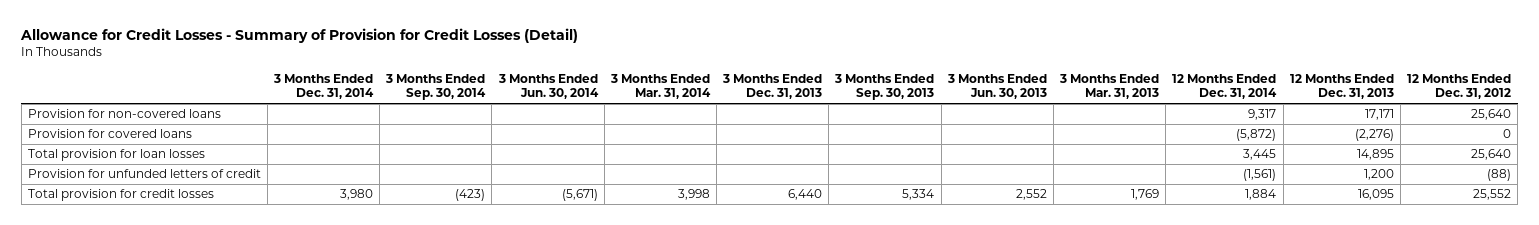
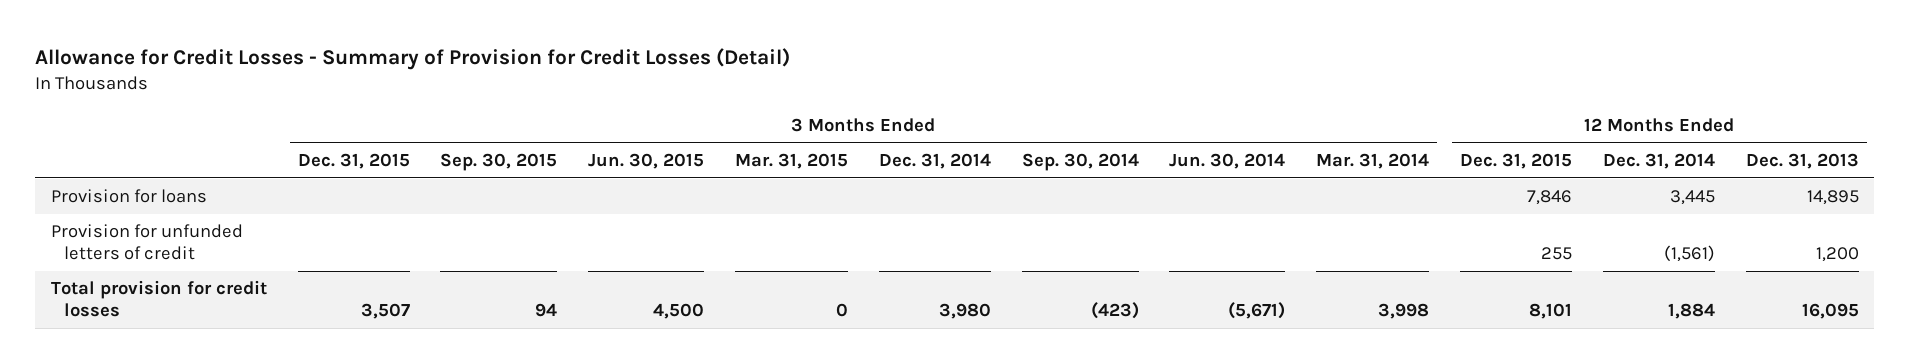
- | 3 Months Ended Dec. 31, 2014 | 3 Months Ended Sep. 30, 2014 | 3 Months Ended Jun. 30, 2014 | 3 Months Ended Mar. 31, 2014 | 3 Months Ended Dec. 31, 2013 | 3 Months Ended Sep. 30, 2013 | 3 Months Ended Jun. 30, 2013 | 3 Months Ended Mar. 31, 2013 | 12 Months Ended Dec. 31, 2014 | 12 Months Ended Dec. 31, 2013 | 12 Months Ended Dec. 31, 2012
+ | 3 Months Ended Dec. 31, 2015 | 3 Months Ended Sep. 30, 2015 | 3 Months Ended Jun. 30, 2015 | 3 Months Ended Mar. 31, 2015 | 3 Months Ended Dec. 31, 2014 | 3 Months Ended Sep. 30, 2014 | 3 Months Ended Jun. 30, 2014 | 3 Months Ended Mar. 31, 2014 | 12 Months Ended Dec. 31, 2015 | 12 Months Ended Dec. 31, 2014 | 12 Months Ended Dec. 31, 2013
- Provision for non-covered loans | | | | | | | | | 9,317 | 17,171 | 25,640
- Provision for covered loans | | | | | | | | | (5,872) | (2,276) | 0
- Total provision for loan losses | | | | | | | | | 3,445 | 14,895 | 25,640
+ Provision for loans | | | | | | | | | 7,846 | 3,445 | 14,895

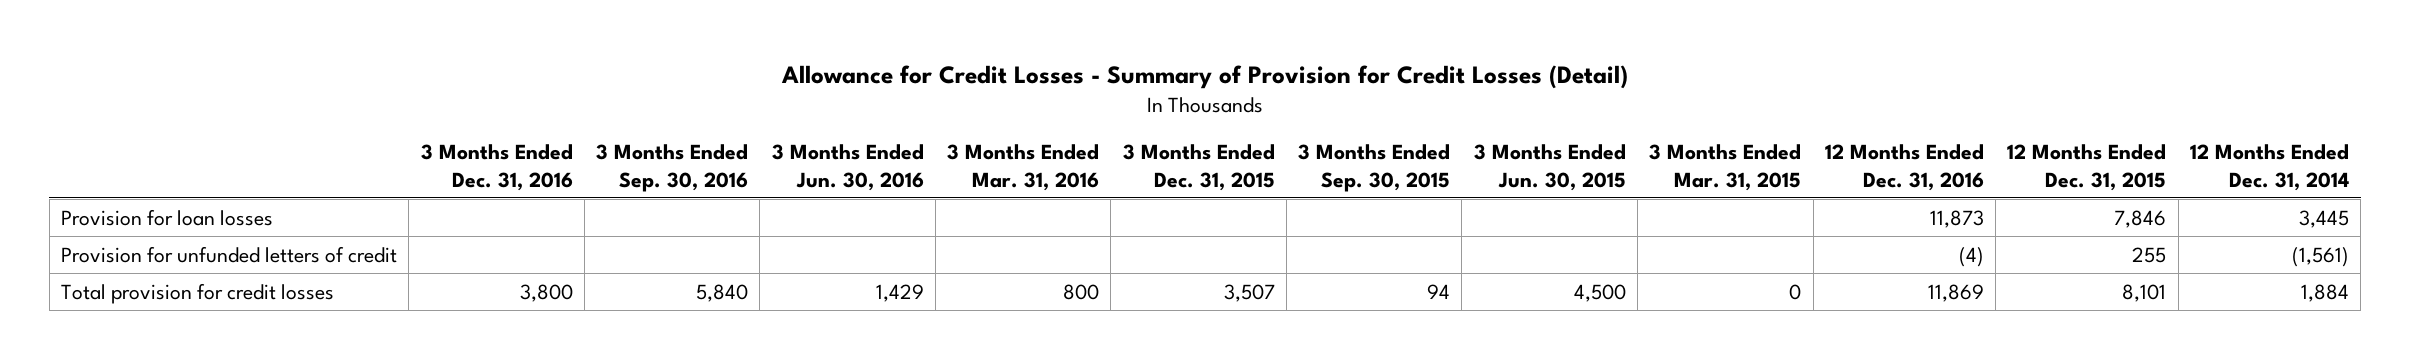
- | 3 Months Ended Dec. 31, 2015 | 3 Months Ended Sep. 30, 2015 | 3 Months Ended Jun. 30, 2015 | 3 Months Ended Mar. 31, 2015 | 3 Months Ended Dec. 31, 2014 | 3 Months Ended Sep. 30, 2014 | 3 Months Ended Jun. 30, 2014 | 3 Months Ended Mar. 31, 2014 | 12 Months Ended Dec. 31, 2015 | 12 Months Ended Dec. 31, 2014 | 12 Months Ended Dec. 31, 2013
+ | 3 Months Ended Dec. 31, 2016 | 3 Months Ended Sep. 30, 2016 | 3 Months Ended Jun. 30, 2016 | 3 Months Ended Mar. 31, 2016 | 3 Months Ended Dec. 31, 2015 | 3 Months Ended Sep. 30, 2015 | 3 Months Ended Jun. 30, 2015 | 3 Months Ended Mar. 31, 2015 | 12 Months Ended Dec. 31, 2016 | 12 Months Ended Dec. 31, 2015 | 12 Months Ended Dec. 31, 2014
- Provision for loans | | | | | | | | | 7,846 | 3,445 | 14,895
+ Provision for loan losses | | | | | | | | | 11,873 | 7,846 | 3,445

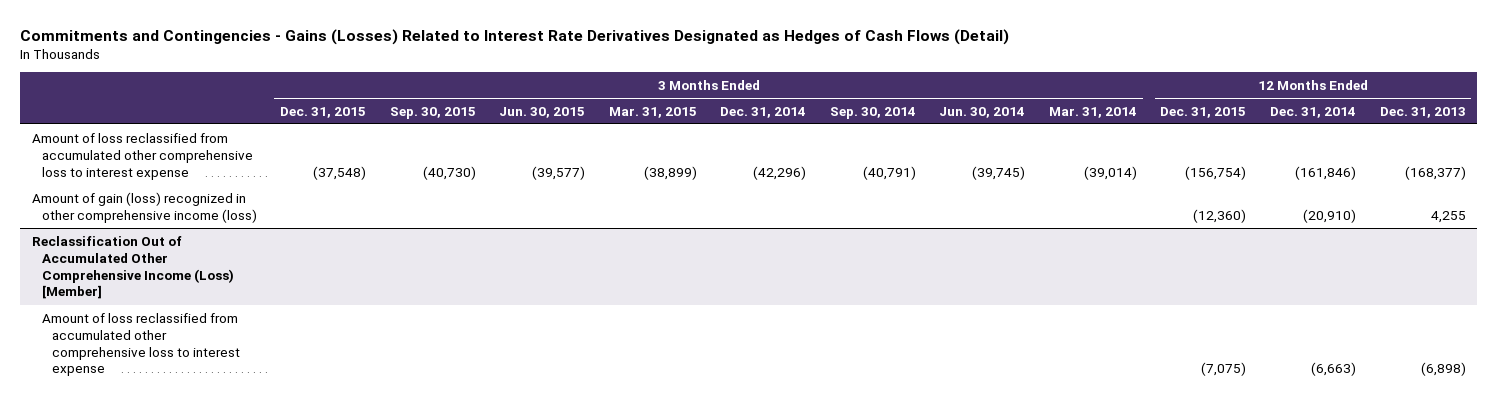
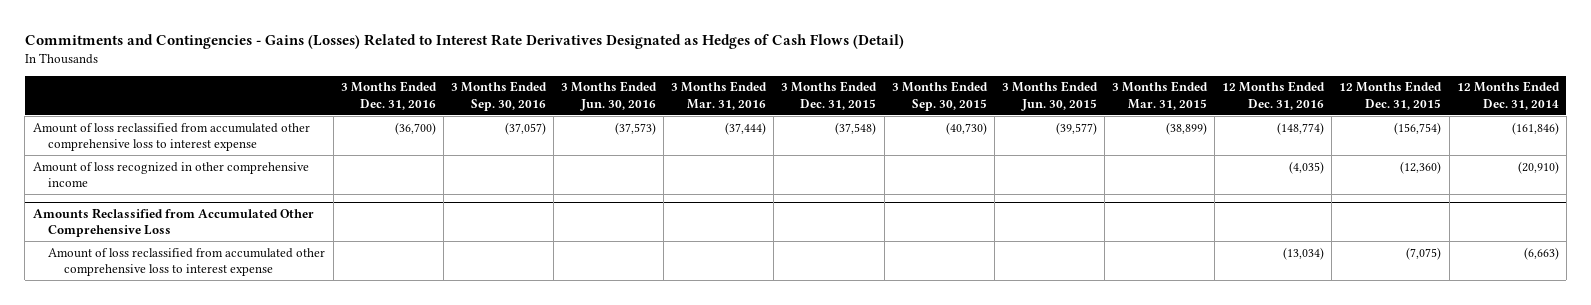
- | 3 Months Ended Dec. 31, 2015 | 3 Months Ended Sep. 30, 2015 | 3 Months Ended Jun. 30, 2015 | 3 Months Ended Mar. 31, 2015 | 3 Months Ended Dec. 31, 2014 | 3 Months Ended Sep. 30, 2014 | 3 Months Ended Jun. 30, 2014 | 3 Months Ended Mar. 31, 2014 | 12 Months Ended Dec. 31, 2015 | 12 Months Ended Dec. 31, 2014 | 12 Months Ended Dec. 31, 2013
+ | 3 Months Ended Dec. 31, 2016 | 3 Months Ended Sep. 30, 2016 | 3 Months Ended Jun. 30, 2016 | 3 Months Ended Mar. 31, 2016 | 3 Months Ended Dec. 31, 2015 | 3 Months Ended Sep. 30, 2015 | 3 Months Ended Jun. 30, 2015 | 3 Months Ended Mar. 31, 2015 | 12 Months Ended Dec. 31, 2016 | 12 Months Ended Dec. 31, 2015 | 12 Months Ended Dec. 31, 2014
- Amount of gain (loss) recognized in other comprehensive income (loss) | | | | | | | | | (12,360) | (20,910) | 4,255
- Reclassification Out of Accumulated Other Comprehensive Income (Loss) [Member]
+ Amount of loss recognized in other comprehensive income | | | | | | | | | (4,035) | (12,360) | (20,910)
+ Amounts Reclassified from Accumulated Other Comprehensive Loss

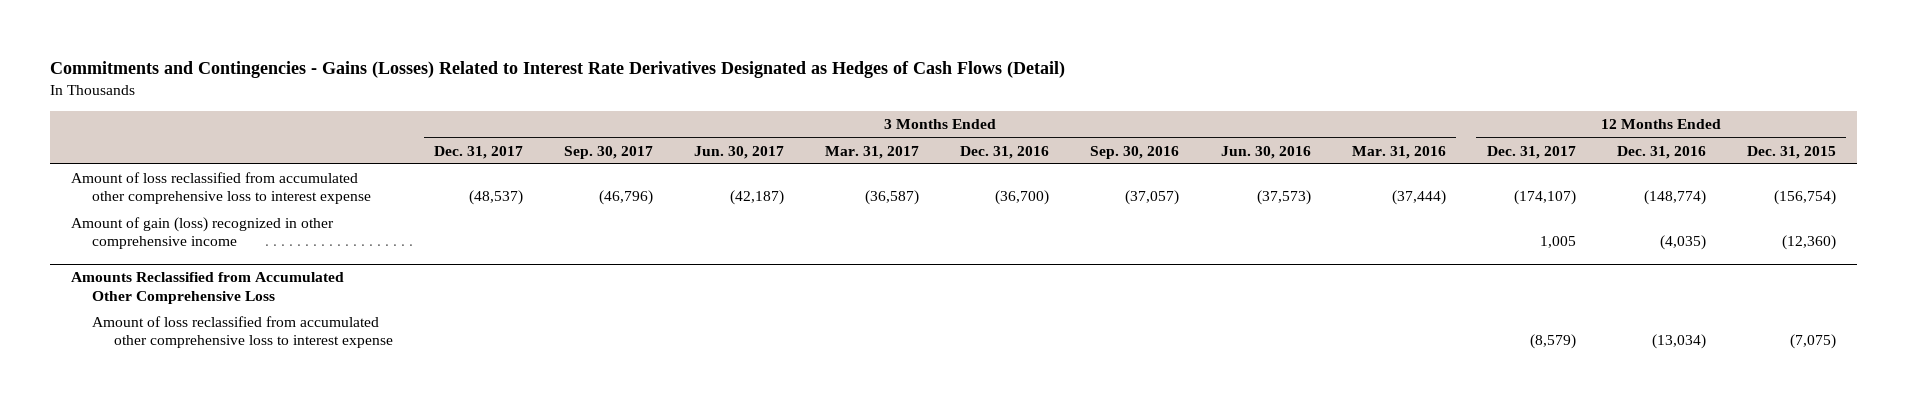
- | 3 Months Ended Dec. 31, 2016 | 3 Months Ended Sep. 30, 2016 | 3 Months Ended Jun. 30, 2016 | 3 Months Ended Mar. 31, 2016 | 3 Months Ended Dec. 31, 2015 | 3 Months Ended Sep. 30, 2015 | 3 Months Ended Jun. 30, 2015 | 3 Months Ended Mar. 31, 2015 | 12 Months Ended Dec. 31, 2016 | 12 Months Ended Dec. 31, 2015 | 12 Months Ended Dec. 31, 2014
+ | 3 Months Ended Dec. 31, 2017 | 3 Months Ended Sep. 30, 2017 | 3 Months Ended Jun. 30, 2017 | 3 Months Ended Mar. 31, 2017 | 3 Months Ended Dec. 31, 2016 | 3 Months Ended Sep. 30, 2016 | 3 Months Ended Jun. 30, 2016 | 3 Months Ended Mar. 31, 2016 | 12 Months Ended Dec. 31, 2017 | 12 Months Ended Dec. 31, 2016 | 12 Months Ended Dec. 31, 2015
- Amount of loss recognized in other comprehensive income | | | | | | | | | (4,035) | (12,360) | (20,910)
+ Amount of gain (loss) recognized in other comprehensive income | | | | | | | | | 1,005 | (4,035) | (12,360)

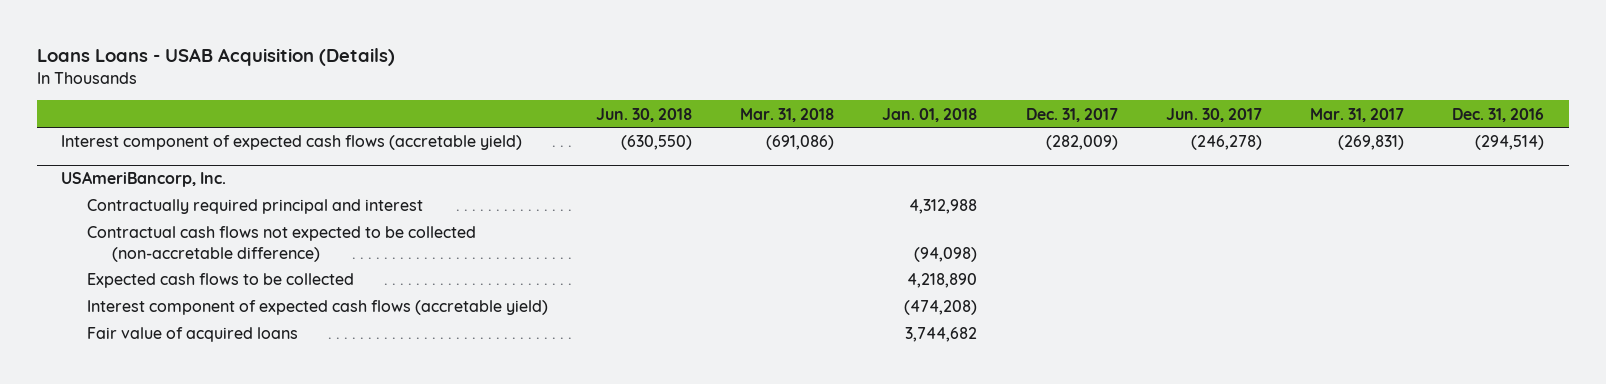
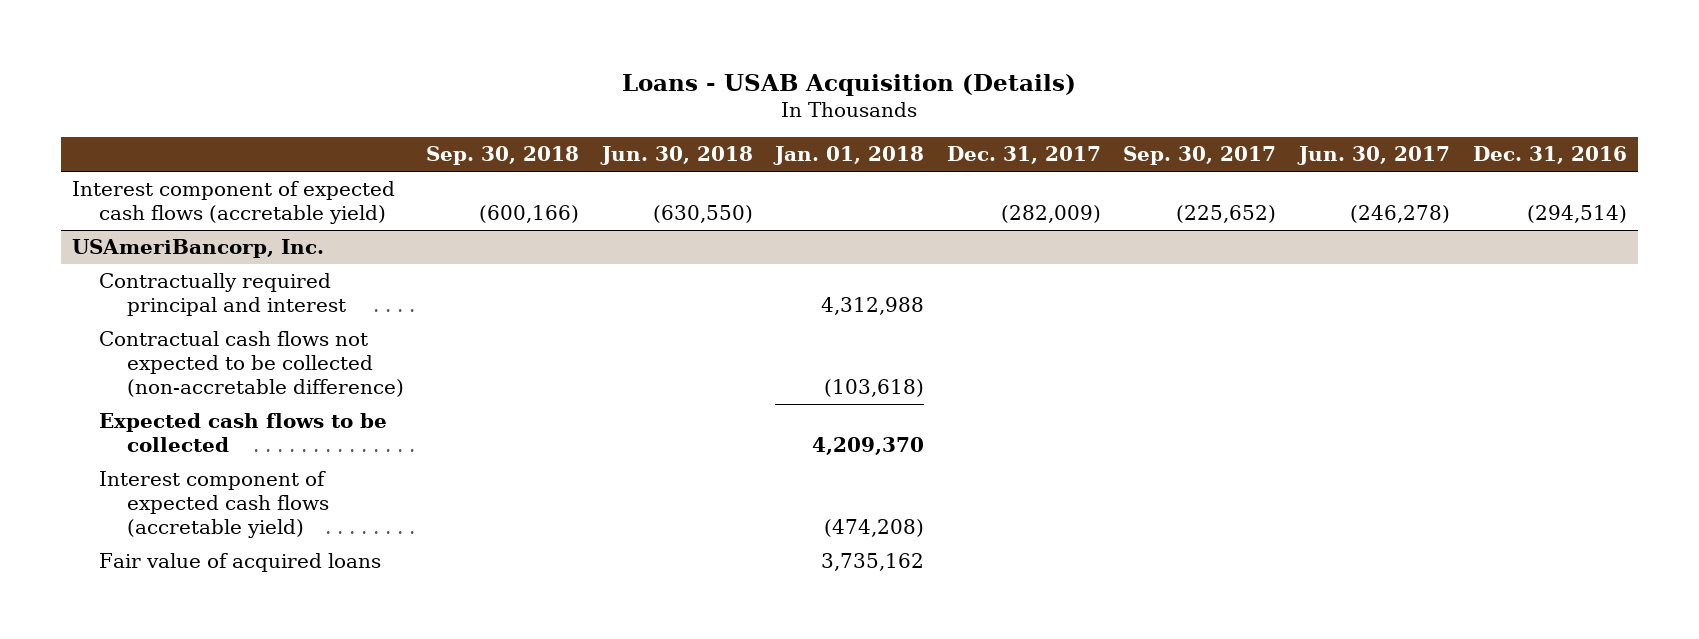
- Loans Loans - USAB Acquisition (Details)
+ Loans - USAB Acquisition (Details)
- | Jun. 30, 2018 | Mar. 31, 2018 | Jan. 01, 2018 | Dec. 31, 2017 | Jun. 30, 2017 | Mar. 31, 2017 | Dec. 31, 2016
+ | Sep. 30, 2018 | Jun. 30, 2018 | Jan. 01, 2018 | Dec. 31, 2017 | Sep. 30, 2017 | Jun. 30, 2017 | Dec. 31, 2016
@ USAmeriBancorp, Inc.
- Contractual cash flows not expected to be collected (non-accretable difference) | | | (94,098) | | | |
- Expected cash flows to be collected | | | 4,218,890 | | | |
+ Contractual cash flows not expected to be collected (non-accretable difference) | | | (103,618) | | | |
+ Expected cash flows to be collected | | | 4,209,370 | | | |
- Fair value of acquired loans | | | 3,744,682 | | | |
+ Fair value of acquired loans | | | 3,735,162 | | | |

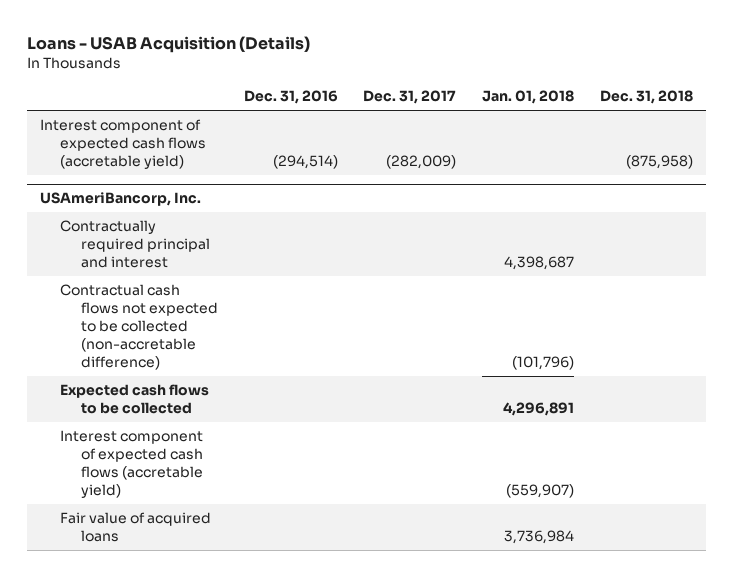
- | Sep. 30, 2018 | Jun. 30, 2018 | Jan. 01, 2018 | Dec. 31, 2017 | Sep. 30, 2017 | Jun. 30, 2017 | Dec. 31, 2016
+ | Dec. 31, 2016 | Dec. 31, 2017 | Jan. 01, 2018 | Dec. 31, 2018
@ USAmeriBancorp, Inc.
- Contractually required principal and interest | | | 4,312,988 | | | |
- Contractual cash flows not expected to be collected (non-accretable difference) | | | (103,618) | | | |
- Expected cash flows to be collected | | | 4,209,370 | | | |
- Interest component of expected cash flows (accretable yield) | | | (474,208) | | | |
- Fair value of acquired loans | | | 3,735,162 | | | |
+ Contractually required principal and interest | | | 4,398,687 |
+ Contractual cash flows not expected to be collected (non-accretable difference) | | | (101,796) |
+ Expected cash flows to be collected | | | 4,296,891 |
+ Interest component of expected cash flows (accretable yield) | | | (559,907) |
+ Fair value of acquired loans | | | 3,736,984 |

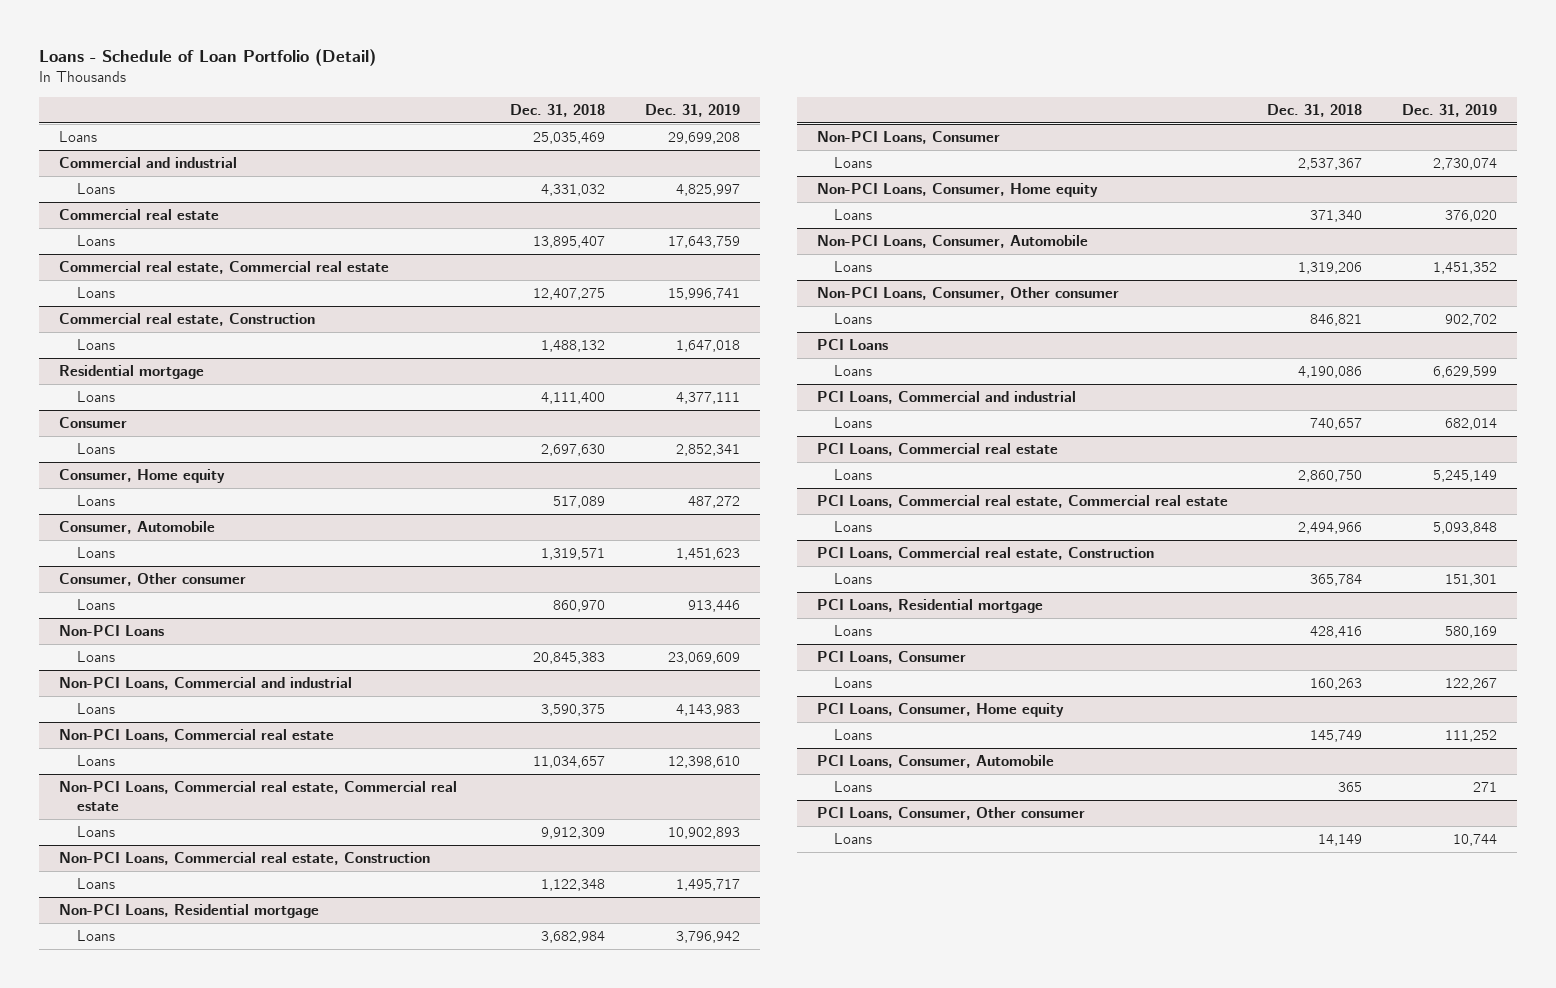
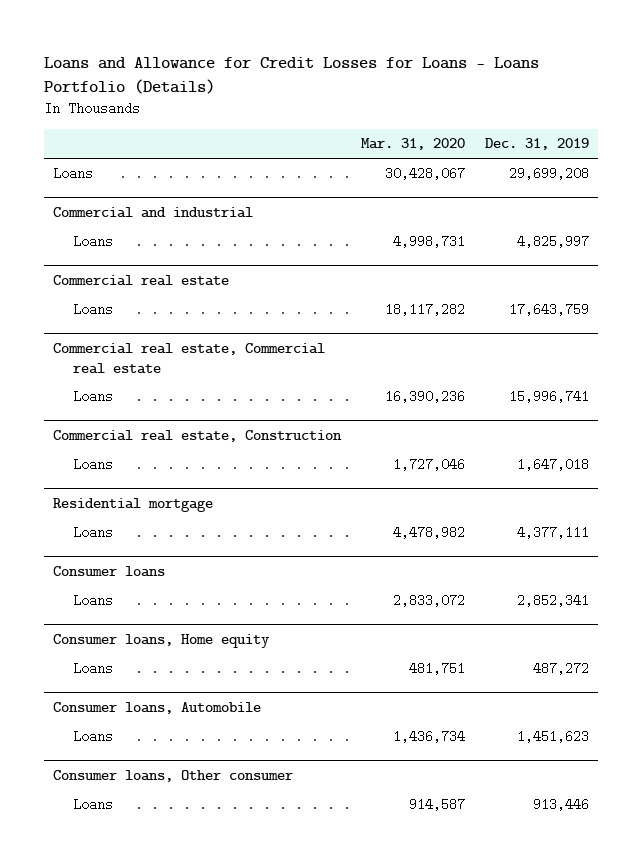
- Loans - Schedule of Loan Portfolio (Detail)
+ Loans and Allowance for Credit Losses for Loans - Loans Portfolio (Details)
- | Dec. 31, 2018 | Dec. 31, 2019
+ | Mar. 31, 2020 | Dec. 31, 2019
- Consumer
+ Consumer loans
- Consumer, Home equity
+ Consumer loans, Home equity
- Consumer, Automobile
+ Consumer loans, Automobile
- Consumer, Other consumer
+ Consumer loans, Other consumer
- Non-PCI Loans
- Loans | 20,845,383 | 23,069,609
- Non-PCI Loans, Commercial and industrial
- Loans | 3,590,375 | 4,143,983
- Non-PCI Loans, Commercial real estate
- Loans | 11,034,657 | 12,398,610
- Non-PCI Loans, Commercial real estate, Commercial real estate
- Loans | 9,912,309 | 10,902,893
- Non-PCI Loans, Commercial real estate, Construction
- Loans | 1,122,348 | 1,495,717
- Non-PCI Loans, Residential mortgage
- Loans | 3,682,984 | 3,796,942
- Non-PCI Loans, Consumer
- Loans | 2,537,367 | 2,730,074
- Non-PCI Loans, Consumer, Home equity
- Loans | 371,340 | 376,020
- Non-PCI Loans, Consumer, Automobile
- Loans | 1,319,206 | 1,451,352
- Non-PCI Loans, Consumer, Other consumer
- Loans | 846,821 | 902,702
- PCI Loans
- Loans | 4,190,086 | 6,629,599
- PCI Loans, Commercial and industrial
- Loans | 740,657 | 682,014
- PCI Loans, Commercial real estate
- Loans | 2,860,750 | 5,245,149
- PCI Loans, Commercial real estate, Commercial real estate
- Loans | 2,494,966 | 5,093,848
- PCI Loans, Commercial real estate, Construction
- Loans | 365,784 | 151,301
- PCI Loans, Residential mortgage
- Loans | 428,416 | 580,169
- PCI Loans, Consumer
- Loans | 160,263 | 122,267
- PCI Loans, Consumer, Home equity
- Loans | 145,749 | 111,252
- PCI Loans, Consumer, Automobile
- Loans | 365 | 271
- PCI Loans, Consumer, Other consumer
- Loans | 14,149 | 10,744

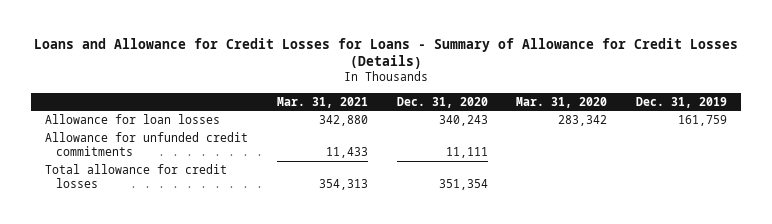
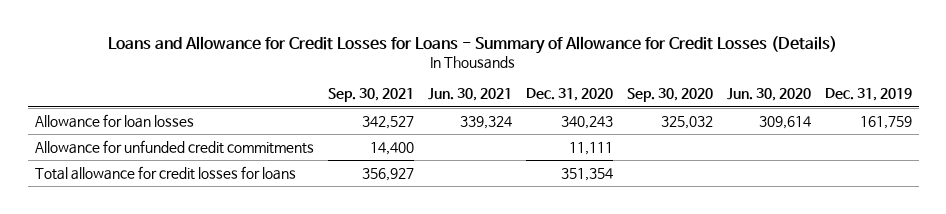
- | Mar. 31, 2021 | Dec. 31, 2020 | Mar. 31, 2020 | Dec. 31, 2019
+ | Sep. 30, 2021 | Jun. 30, 2021 | Dec. 31, 2020 | Sep. 30, 2020 | Jun. 30, 2020 | Dec. 31, 2019
- Total allowance for credit losses | 354,313 | 351,354 | |
+ Total allowance for credit losses for loans | 356,927 | | 351,354 | | |

